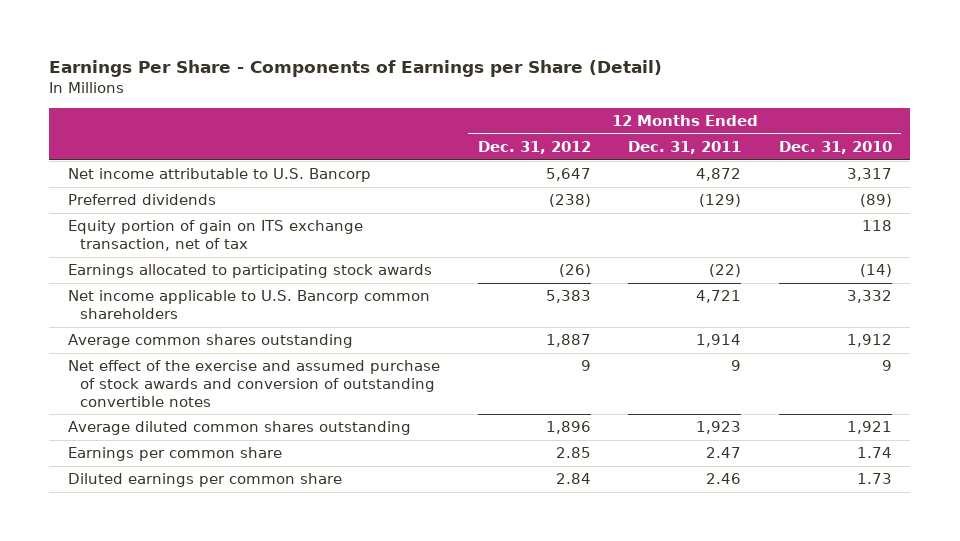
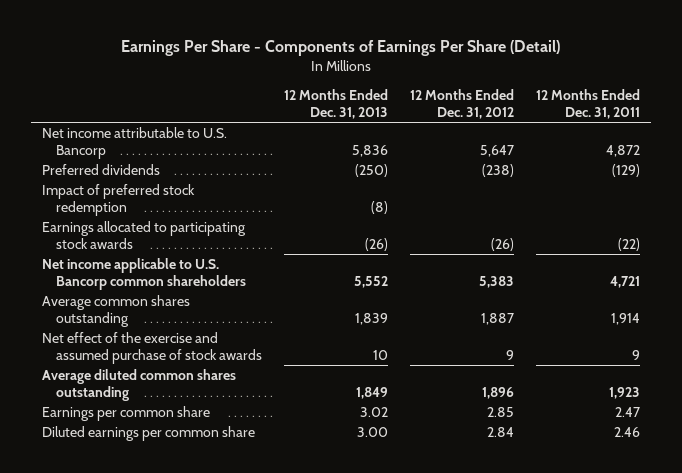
- Earnings Per Share - Components of Earnings per Share (Detail)
+ Earnings Per Share - Components of Earnings Per Share (Detail)
- | 12 Months Ended Dec. 31, 2012 | 12 Months Ended Dec. 31, 2011 | 12 Months Ended Dec. 31, 2010
+ | 12 Months Ended Dec. 31, 2013 | 12 Months Ended Dec. 31, 2012 | 12 Months Ended Dec. 31, 2011
- Equity portion of gain on ITS exchange transaction, net of tax | | | 118
+ Impact of preferred stock redemption | (8) | |
- Net effect of the exercise and assumed purchase of stock awards and conversion of outstanding convertible notes | 9 | 9 | 9
+ Net effect of the exercise and assumed purchase of stock awards | 10 | 9 | 9

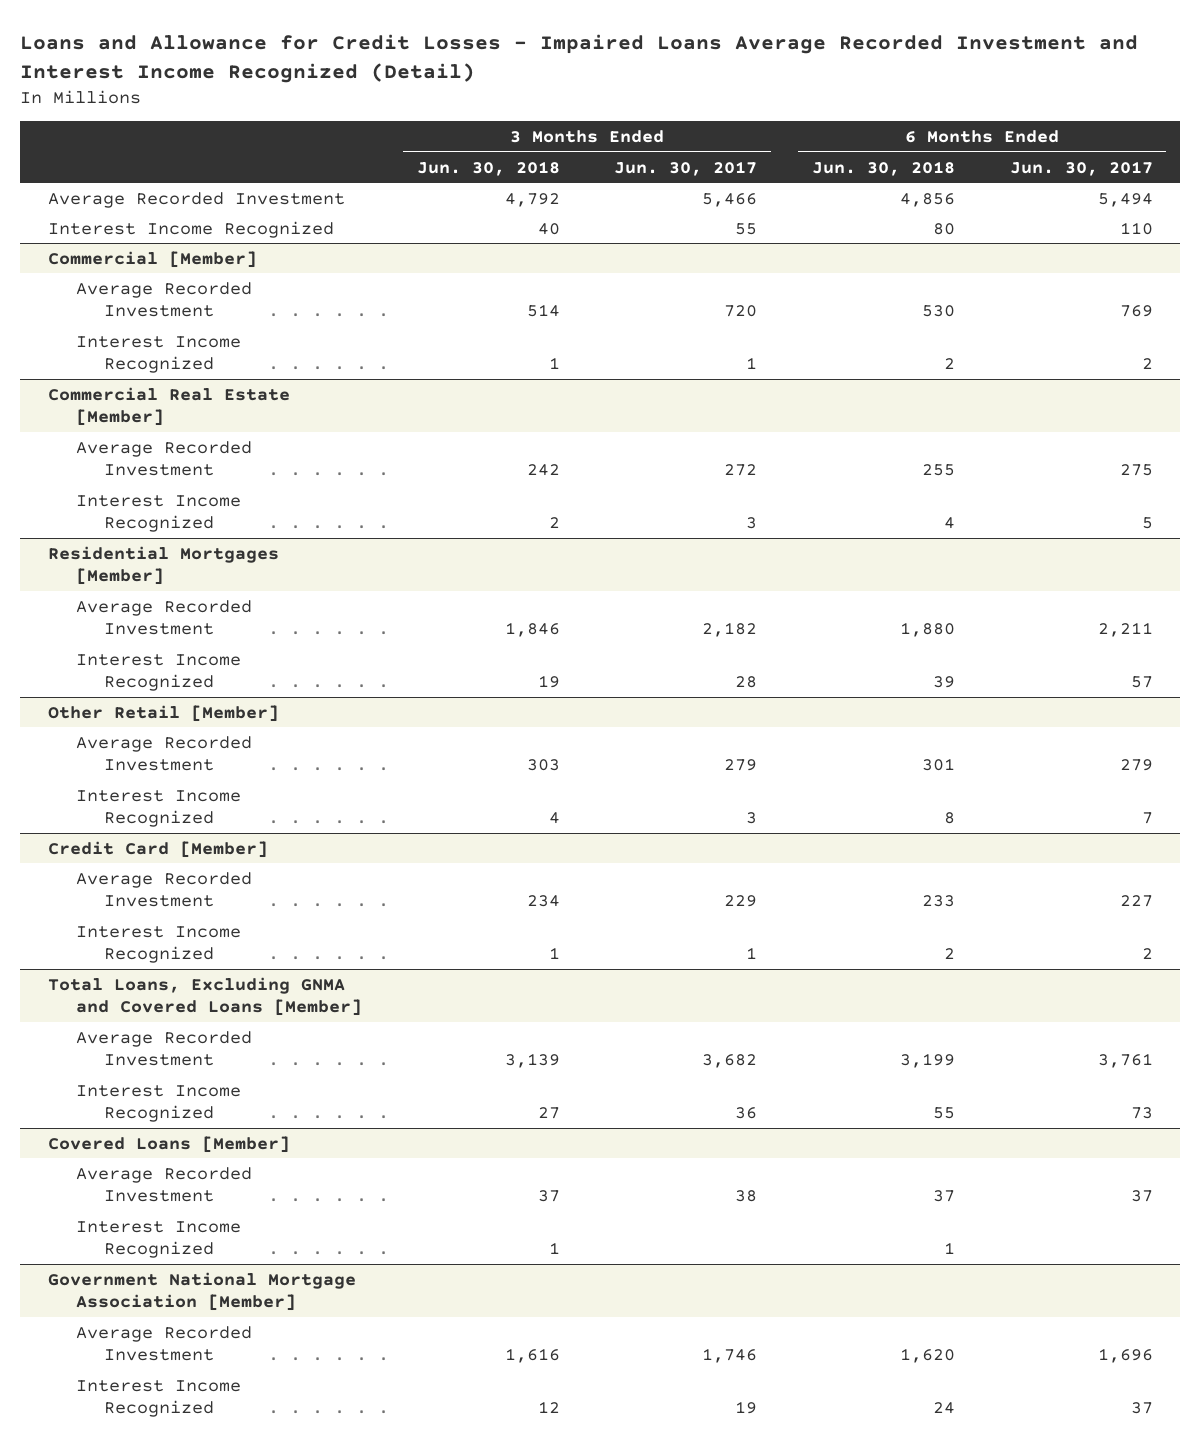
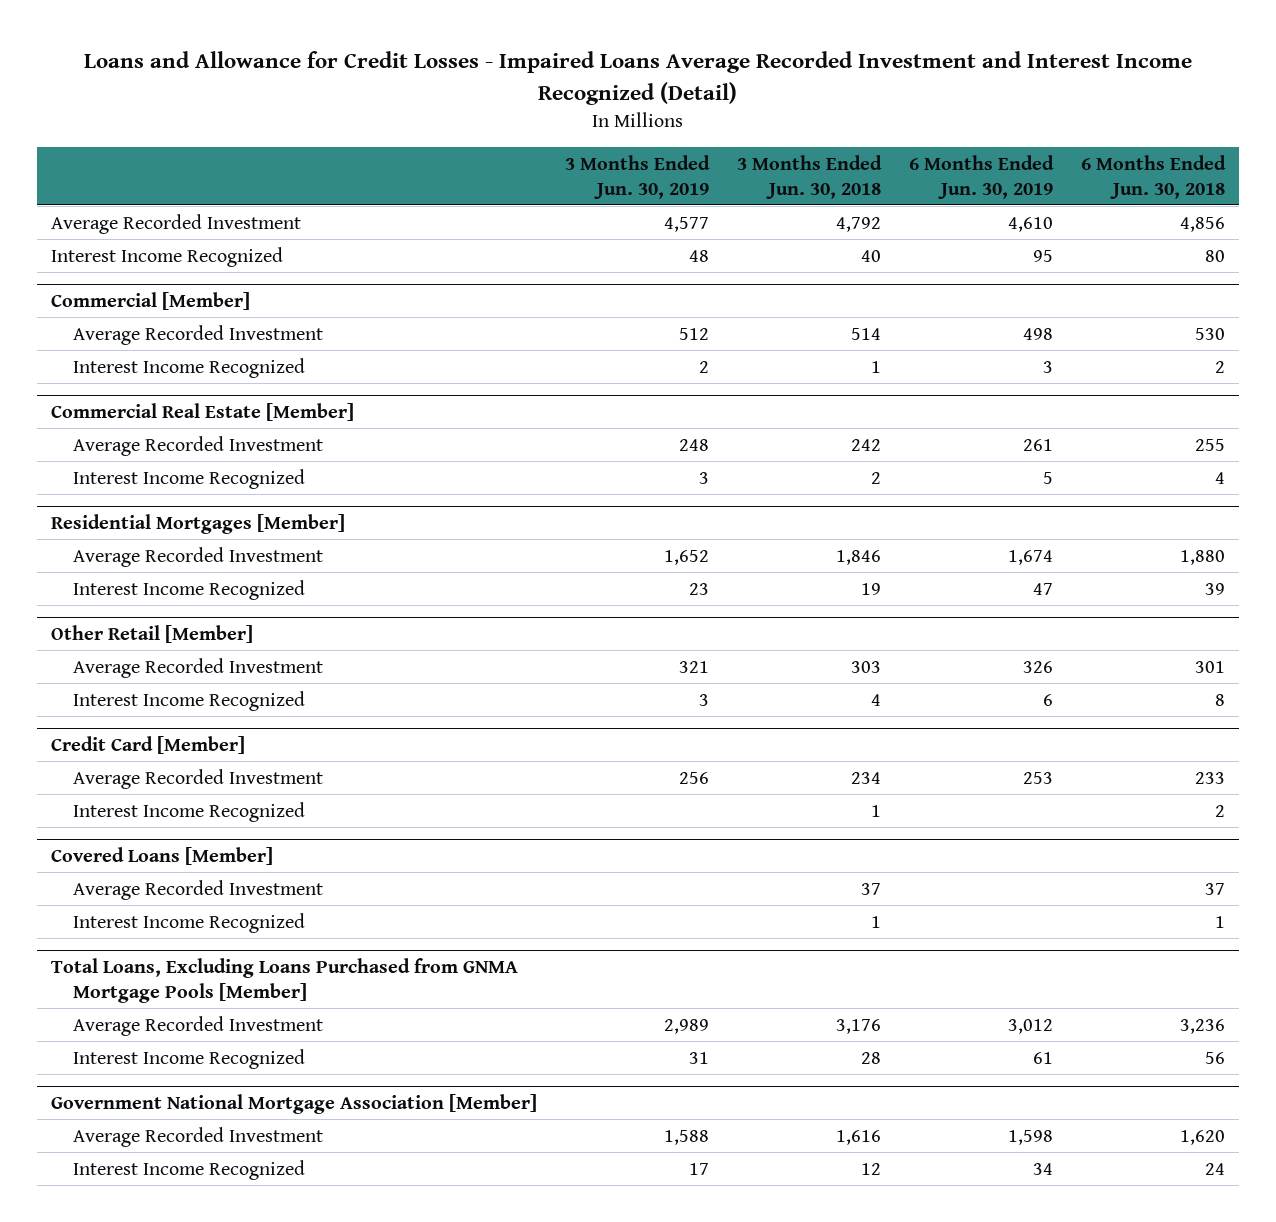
- | 3 Months Ended Jun. 30, 2018 | 3 Months Ended Jun. 30, 2017 | 6 Months Ended Jun. 30, 2018 | 6 Months Ended Jun. 30, 2017
+ | 3 Months Ended Jun. 30, 2019 | 3 Months Ended Jun. 30, 2018 | 6 Months Ended Jun. 30, 2019 | 6 Months Ended Jun. 30, 2018
- Total Loans, Excluding GNMA and Covered Loans [Member]
- Average Recorded Investment | 3,139 | 3,682 | 3,199 | 3,761
- Interest Income Recognized | 27 | 36 | 55 | 73
+ Total Loans, Excluding Loans Purchased from GNMA Mortgage Pools [Member]
+ Average Recorded Investment | 2,989 | 3,176 | 3,012 | 3,236
+ Interest Income Recognized | 31 | 28 | 61 | 56

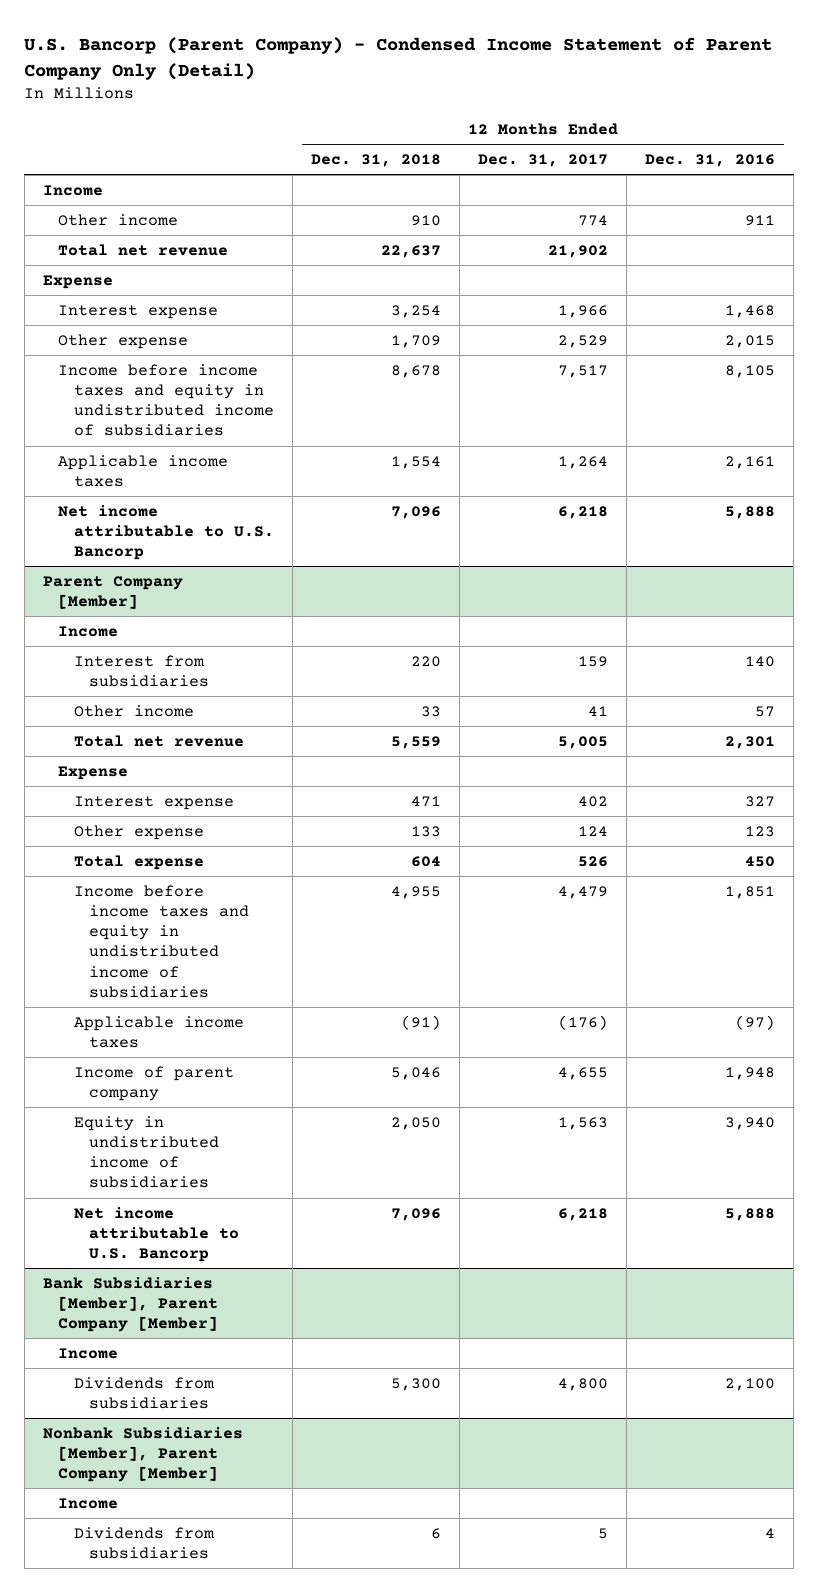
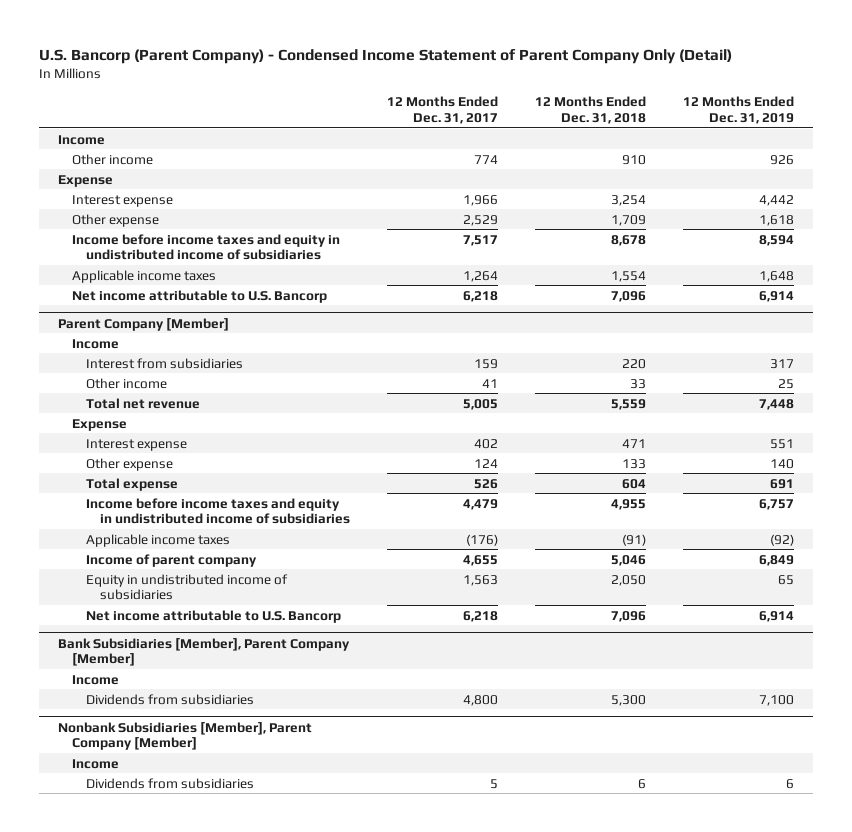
- | 12 Months Ended Dec. 31, 2018 | 12 Months Ended Dec. 31, 2017 | 12 Months Ended Dec. 31, 2016
+ | 12 Months Ended Dec. 31, 2017 | 12 Months Ended Dec. 31, 2018 | 12 Months Ended Dec. 31, 2019
- Total net revenue | 22,637 | 21,902 |

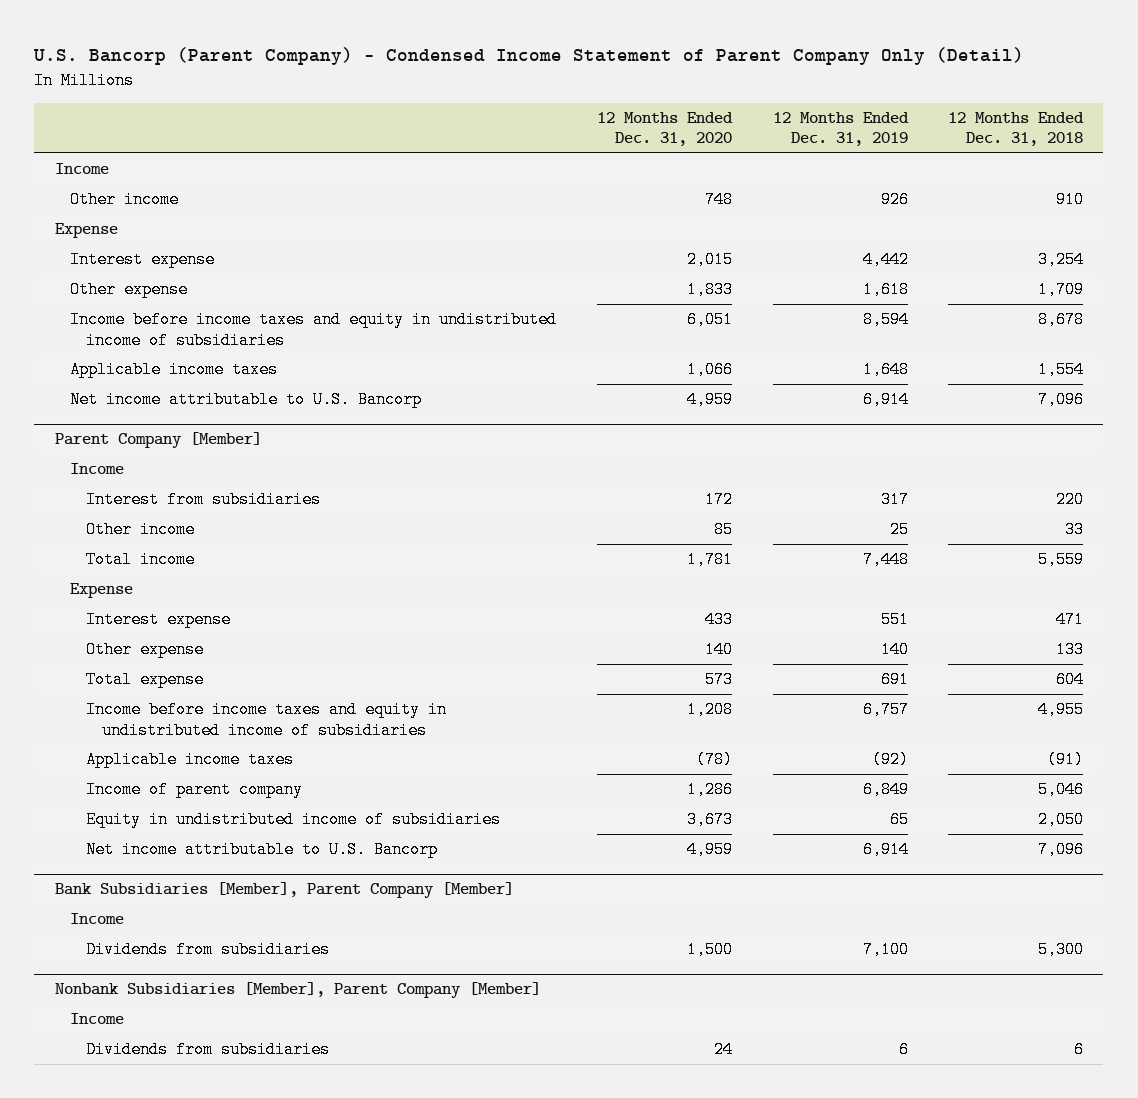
- | 12 Months Ended Dec. 31, 2017 | 12 Months Ended Dec. 31, 2018 | 12 Months Ended Dec. 31, 2019
+ | 12 Months Ended Dec. 31, 2020 | 12 Months Ended Dec. 31, 2019 | 12 Months Ended Dec. 31, 2018
@ Parent Company [Member]
- Total net revenue | 5,005 | 5,559 | 7,448
+ Total income | 1,781 | 7,448 | 5,559

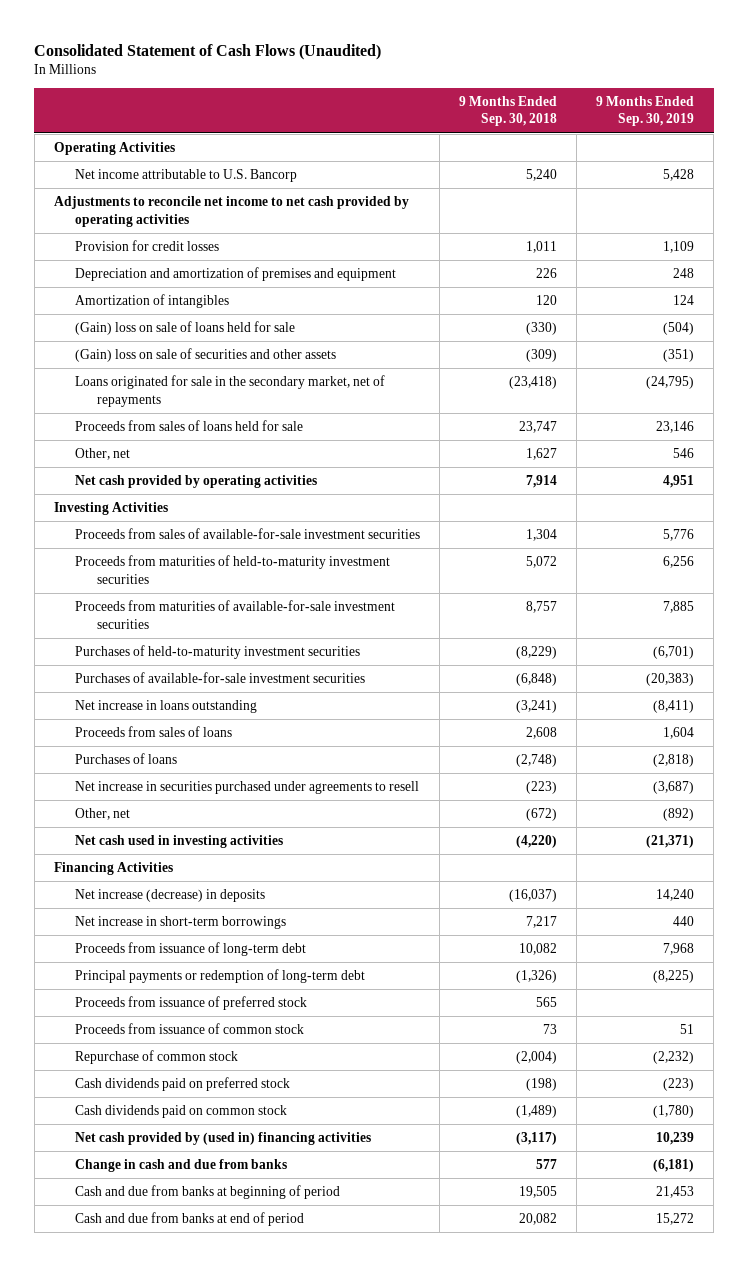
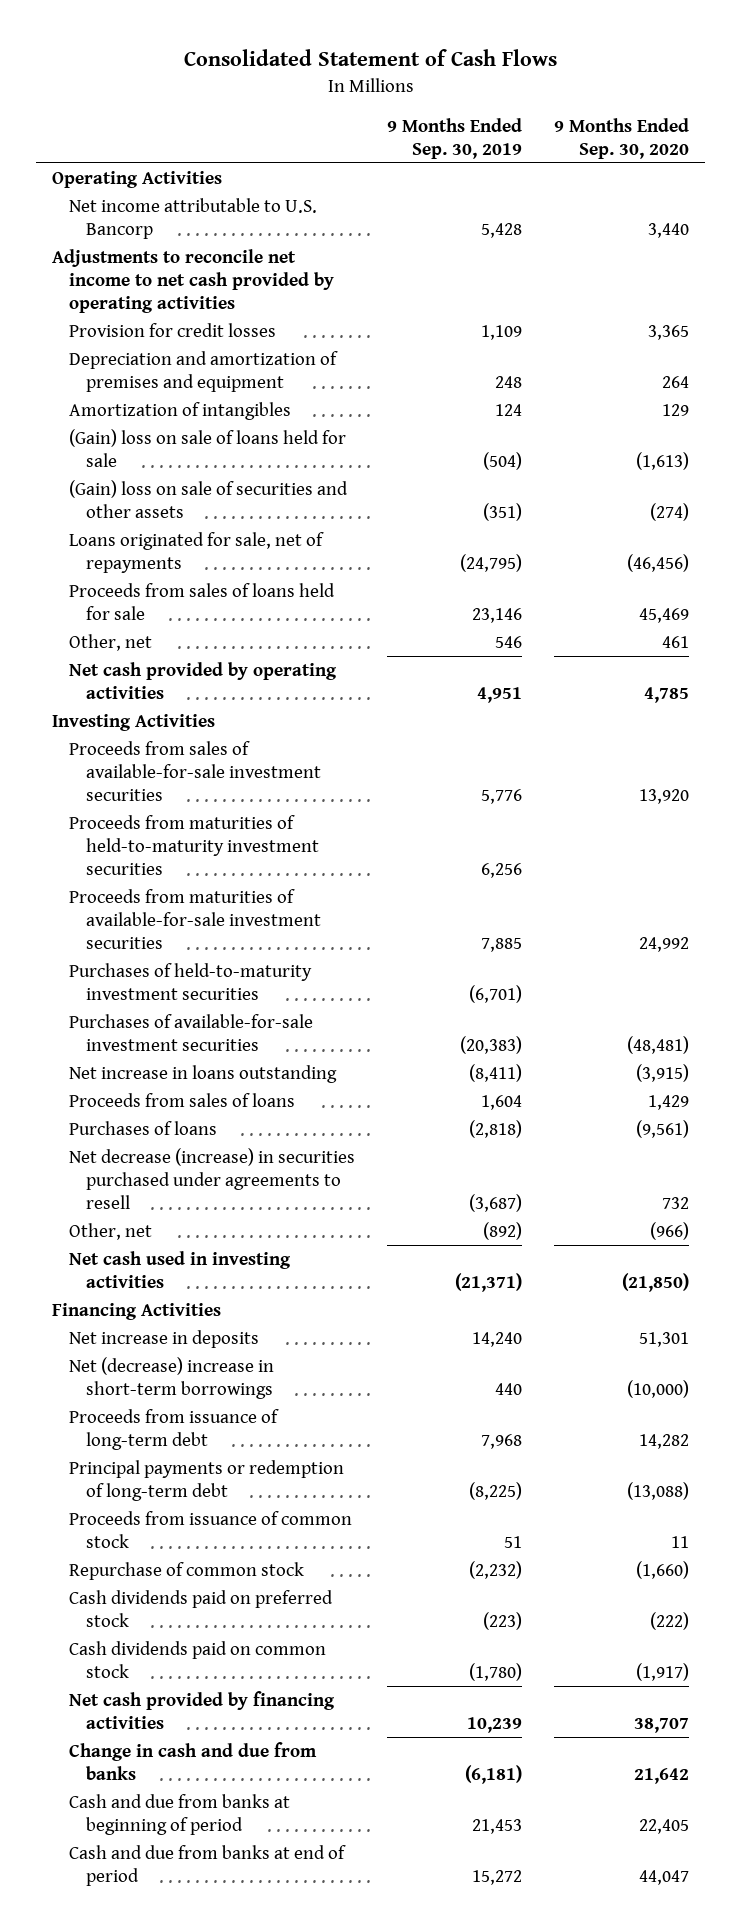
- Consolidated Statement of Cash Flows (Unaudited)
+ Consolidated Statement of Cash Flows
- | 9 Months Ended Sep. 30, 2018 | 9 Months Ended Sep. 30, 2019
+ | 9 Months Ended Sep. 30, 2019 | 9 Months Ended Sep. 30, 2020
- Loans originated for sale in the secondary market, net of repayments | (23,418) | (24,795)
+ Loans originated for sale, net of repayments | (24,795) | (46,456)
- Net increase in securities purchased under agreements to resell | (223) | (3,687)
+ Net decrease (increase) in securities purchased under agreements to resell | (3,687) | 732
- Net increase (decrease) in deposits | (16,037) | 14,240
- Net increase in short-term borrowings | 7,217 | 440
+ Net increase in deposits | 14,240 | 51,301
+ Net (decrease) increase in short-term borrowings | 440 | (10,000)
- Proceeds from issuance of preferred stock | 565 |
- Net cash provided by (used in) financing activities | (3,117) | 10,239
+ Net cash provided by financing activities | 10,239 | 38,707

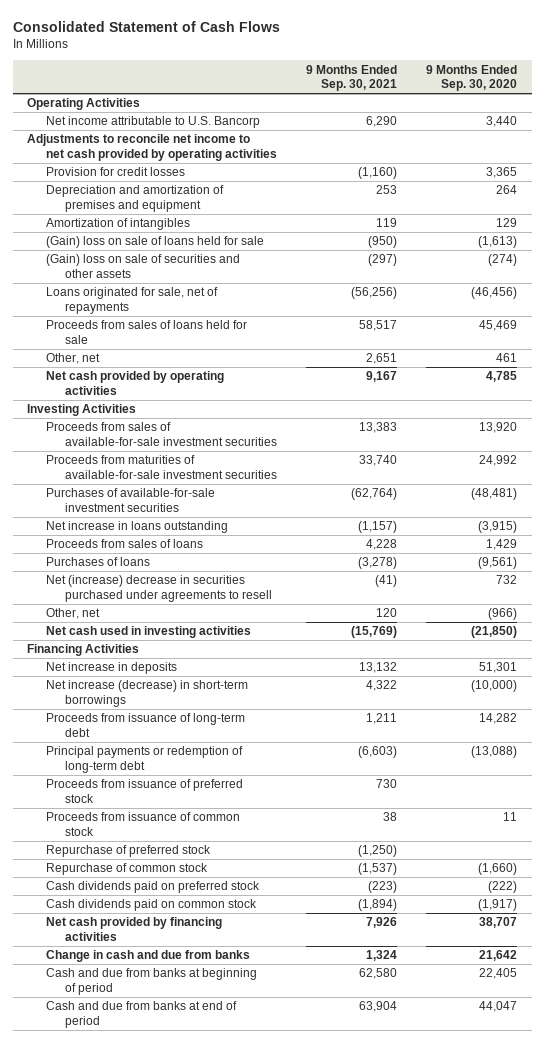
- | 9 Months Ended Sep. 30, 2019 | 9 Months Ended Sep. 30, 2020
+ | 9 Months Ended Sep. 30, 2021 | 9 Months Ended Sep. 30, 2020
- Proceeds from maturities of held-to-maturity investment securities | 6,256 |
- Purchases of held-to-maturity investment securities | (6,701) |
- Net decrease (increase) in securities purchased under agreements to resell | (3,687) | 732
+ Net (increase) decrease in securities purchased under agreements to resell | (41) | 732
- Net (decrease) increase in short-term borrowings | 440 | (10,000)
+ Net increase (decrease) in short-term borrowings | 4,322 | (10,000)
+ Proceeds from issuance of preferred stock | 730 |
+ Repurchase of preferred stock | (1,250) |

